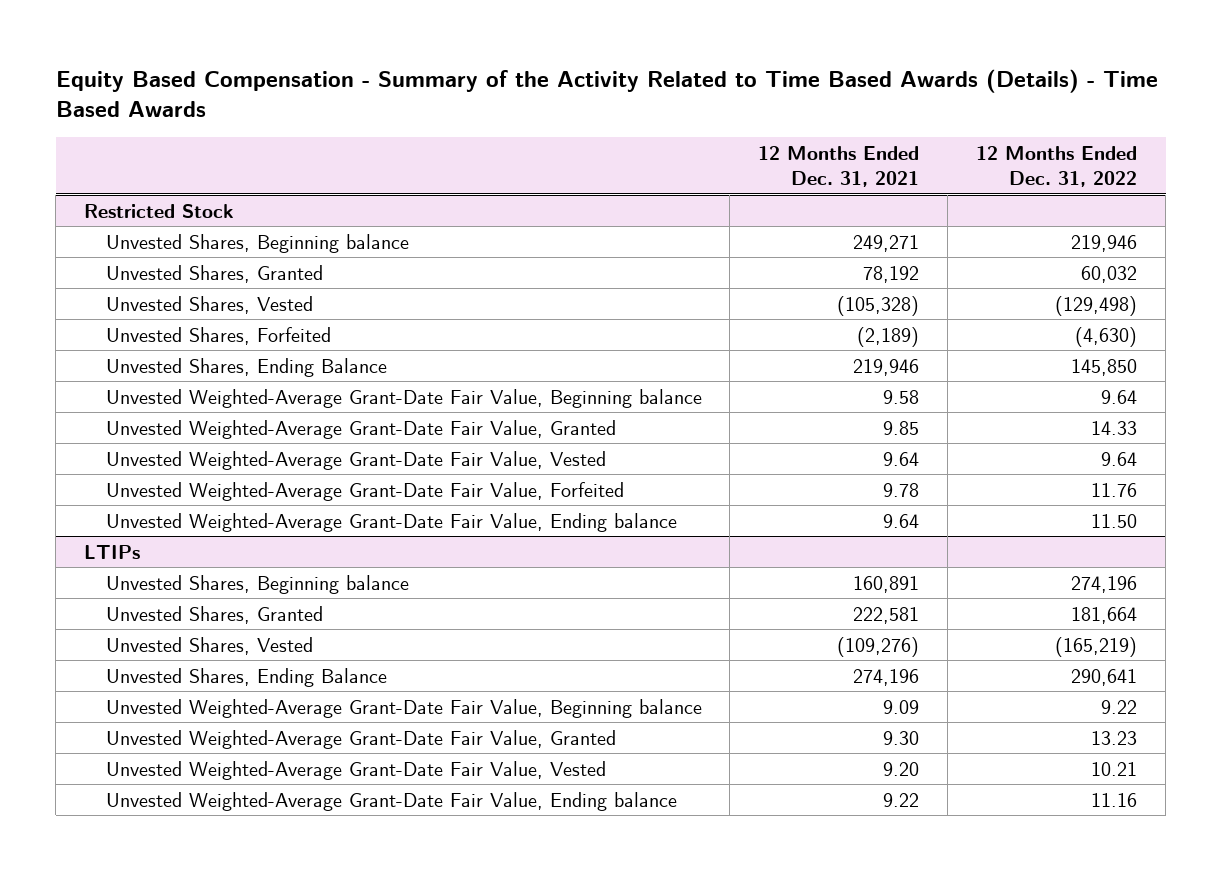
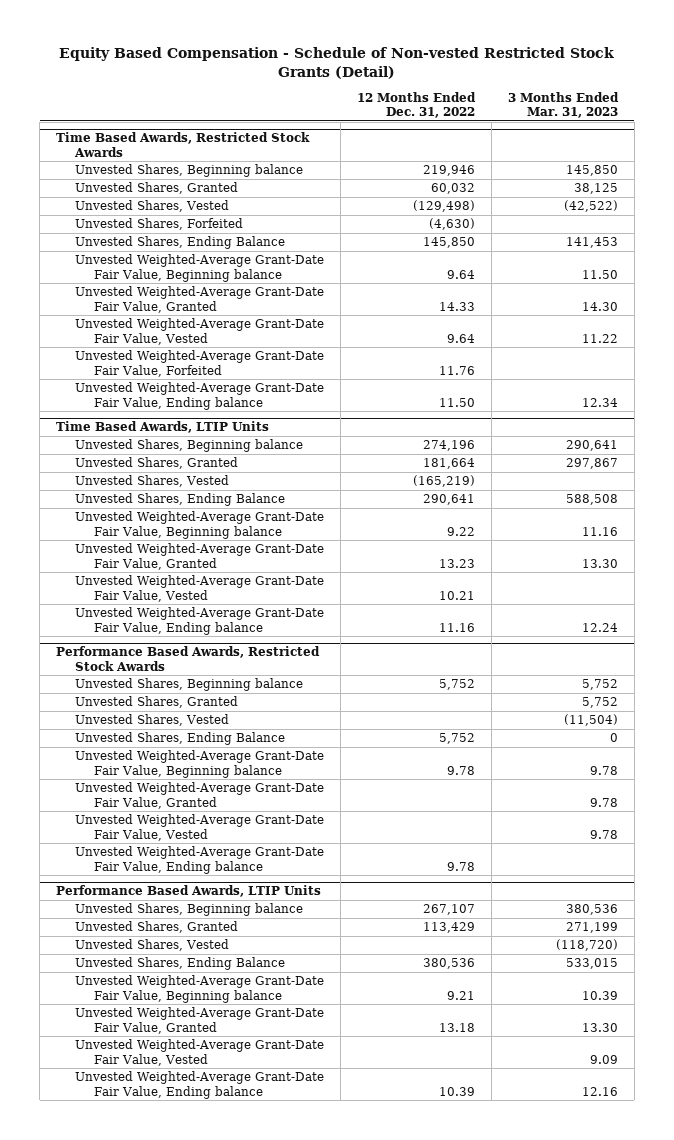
- Equity Based Compensation - Summary of the Activity Related to Time Based Awards (Details) - Time Based Awards
+ Equity Based Compensation - Schedule of Non-vested Restricted Stock Grants (Detail)
- | 12 Months Ended Dec. 31, 2021 | 12 Months Ended Dec. 31, 2022
+ | 12 Months Ended Dec. 31, 2022 | 3 Months Ended Mar. 31, 2023
- Restricted Stock
+ Time Based Awards, Restricted Stock Awards
- LTIPs
+ Time Based Awards, LTIP Units
+ Performance Based Awards, Restricted Stock Awards
+ Unvested Shares, Beginning balance | 5,752 | 5,752
+ Unvested Shares, Granted | | 5,752
+ Unvested Shares, Vested | | (11,504)
+ Unvested Shares, Ending Balance | 5,752 | 0
+ Unvested Weighted-Average Grant-Date Fair Value, Beginning balance | 9.78 | 9.78
+ Unvested Weighted-Average Grant-Date Fair Value, Granted | | 9.78
+ Unvested Weighted-Average Grant-Date Fair Value, Vested | | 9.78
+ Unvested Weighted-Average Grant-Date Fair Value, Ending balance | 9.78 |
+ Performance Based Awards, LTIP Units
+ Unvested Shares, Beginning balance | 267,107 | 380,536
+ Unvested Shares, Granted | 113,429 | 271,199
+ Unvested Shares, Vested | | (118,720)
+ Unvested Shares, Ending Balance | 380,536 | 533,015
+ Unvested Weighted-Average Grant-Date Fair Value, Beginning balance | 9.21 | 10.39
+ Unvested Weighted-Average Grant-Date Fair Value, Granted | 13.18 | 13.30
+ Unvested Weighted-Average Grant-Date Fair Value, Vested | | 9.09
+ Unvested Weighted-Average Grant-Date Fair Value, Ending balance | 10.39 | 12.16

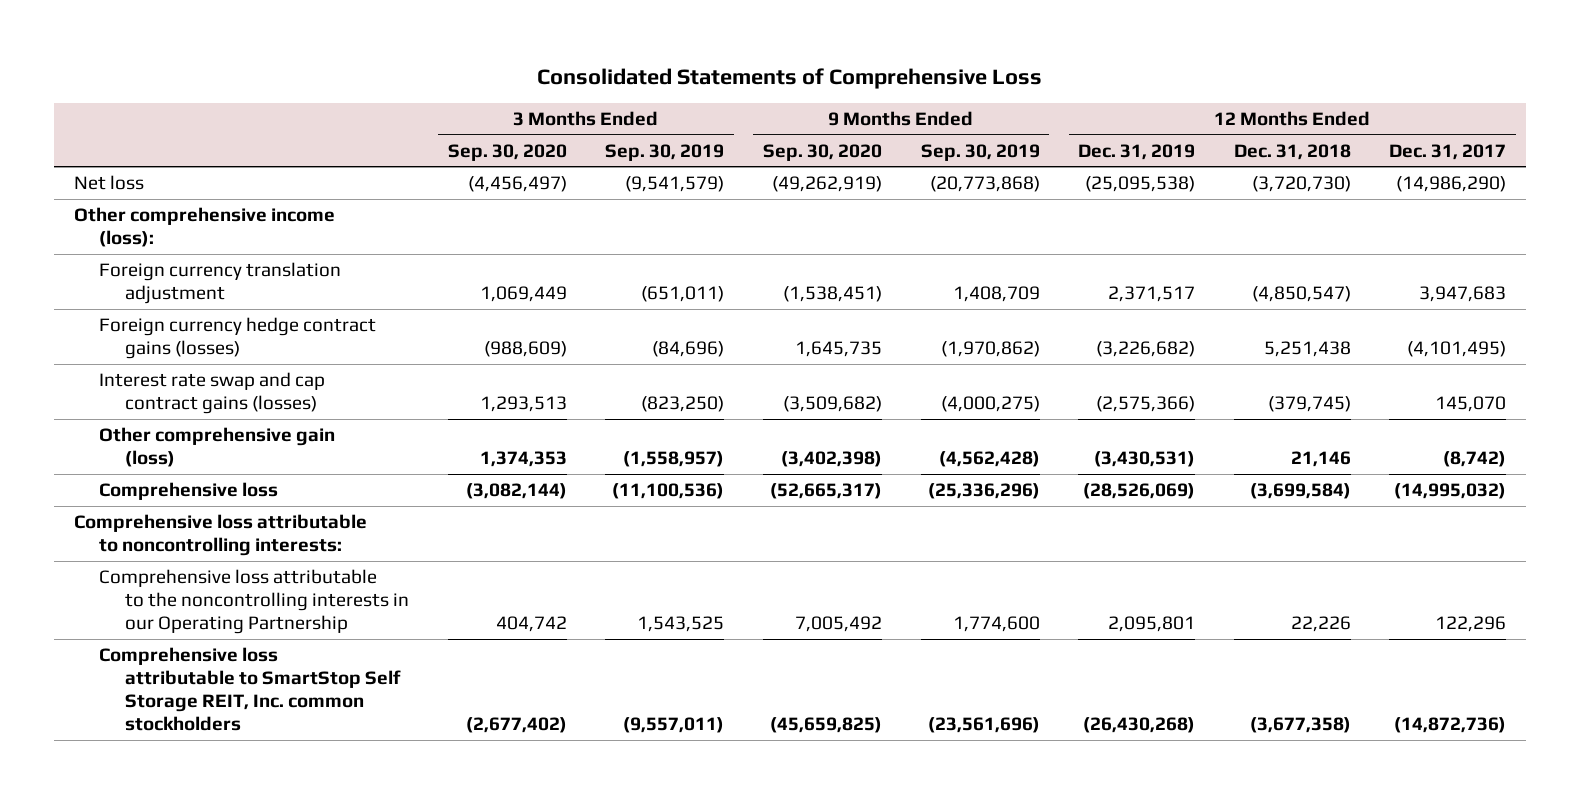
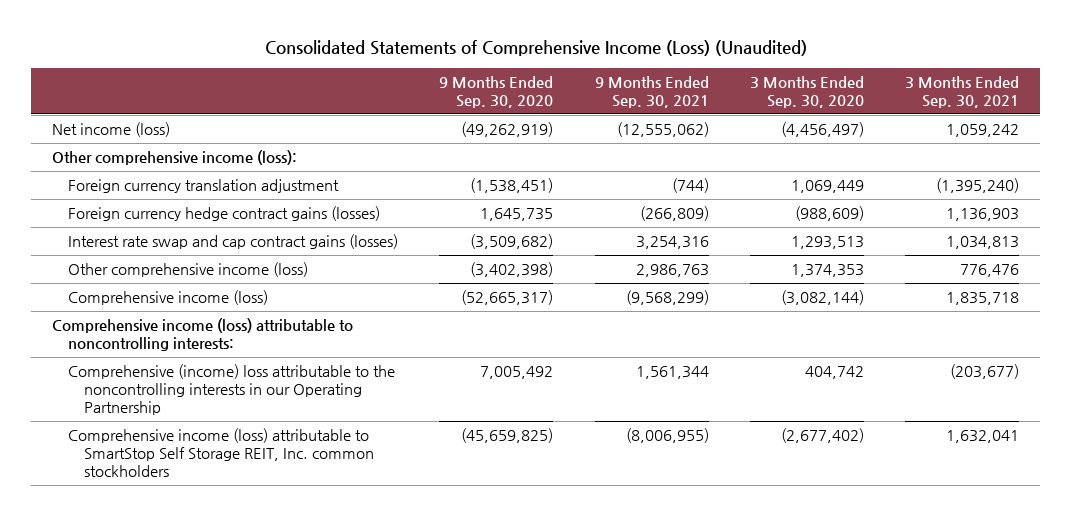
- Consolidated Statements of Comprehensive Loss
+ Consolidated Statements of Comprehensive Income (Loss) (Unaudited)
- | 3 Months Ended Sep. 30, 2020 | 3 Months Ended Sep. 30, 2019 | 9 Months Ended Sep. 30, 2020 | 9 Months Ended Sep. 30, 2019 | 12 Months Ended Dec. 31, 2019 | 12 Months Ended Dec. 31, 2018 | 12 Months Ended Dec. 31, 2017
+ | 9 Months Ended Sep. 30, 2020 | 9 Months Ended Sep. 30, 2021 | 3 Months Ended Sep. 30, 2020 | 3 Months Ended Sep. 30, 2021
- Net loss | (4,456,497) | (9,541,579) | (49,262,919) | (20,773,868) | (25,095,538) | (3,720,730) | (14,986,290)
+ Net income (loss) | (49,262,919) | (12,555,062) | (4,456,497) | 1,059,242
- Other comprehensive gain (loss) | 1,374,353 | (1,558,957) | (3,402,398) | (4,562,428) | (3,430,531) | 21,146 | (8,742)
- Comprehensive loss | (3,082,144) | (11,100,536) | (52,665,317) | (25,336,296) | (28,526,069) | (3,699,584) | (14,995,032)
- Comprehensive loss attributable to noncontrolling interests:
- Comprehensive loss attributable to the noncontrolling interests in our Operating Partnership | 404,742 | 1,543,525 | 7,005,492 | 1,774,600 | 2,095,801 | 22,226 | 122,296
- Comprehensive loss attributable to SmartStop Self Storage REIT, Inc. common stockholders | (2,677,402) | (9,557,011) | (45,659,825) | (23,561,696) | (26,430,268) | (3,677,358) | (14,872,736)
+ Other comprehensive income (loss) | (3,402,398) | 2,986,763 | 1,374,353 | 776,476
+ Comprehensive income (loss) | (52,665,317) | (9,568,299) | (3,082,144) | 1,835,718
+ Comprehensive income (loss) attributable to noncontrolling interests:
+ Comprehensive (income) loss attributable to the noncontrolling interests in our Operating Partnership | 7,005,492 | 1,561,344 | 404,742 | (203,677)
+ Comprehensive income (loss) attributable to SmartStop Self Storage REIT, Inc. common stockholders | (45,659,825) | (8,006,955) | (2,677,402) | 1,632,041

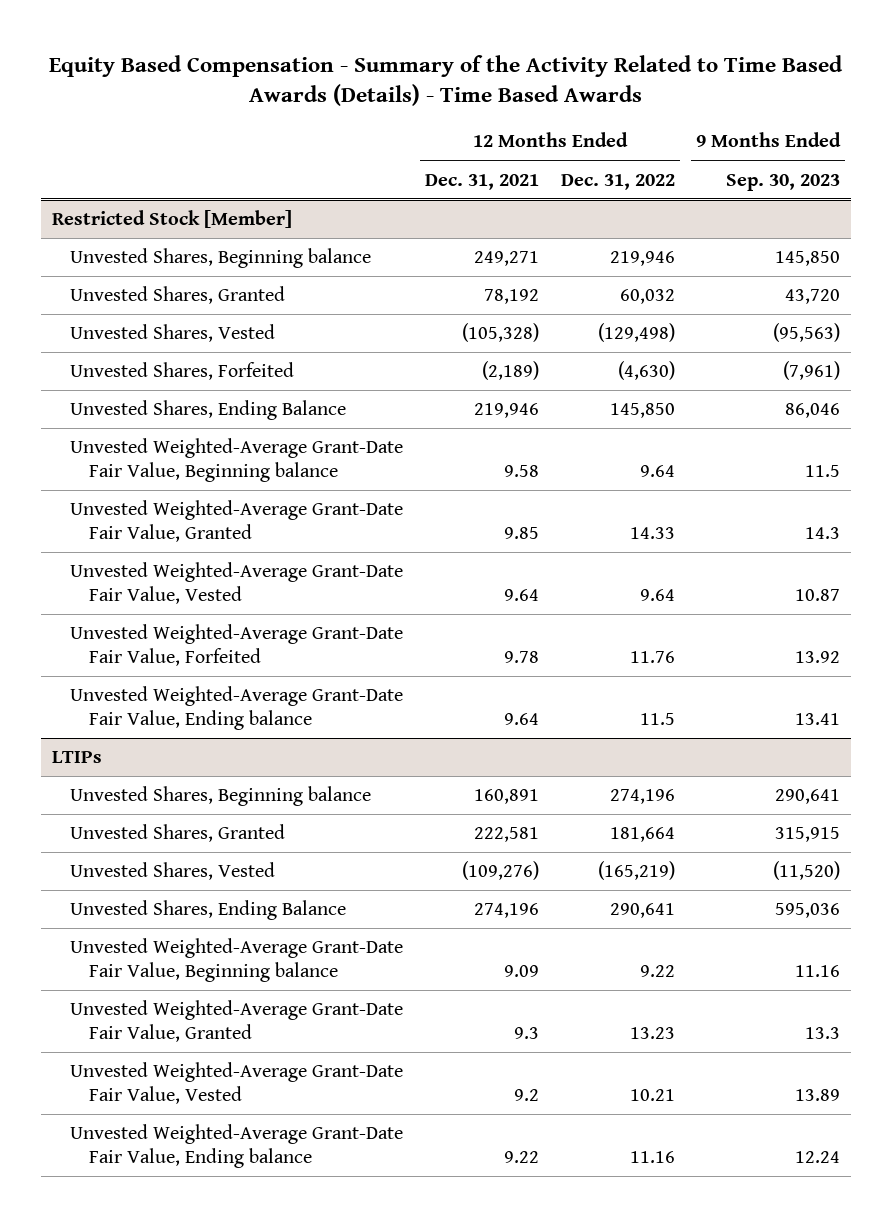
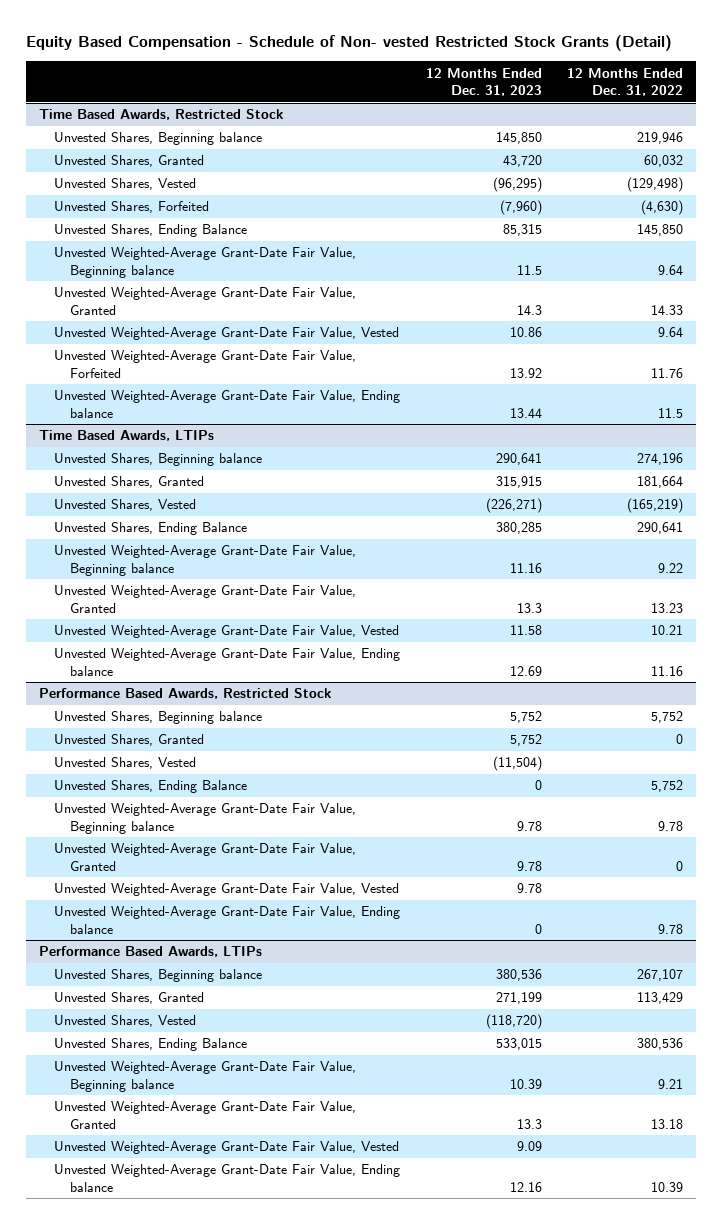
- Equity Based Compensation - Summary of the Activity Related to Time Based Awards (Details) - Time Based Awards
+ Equity Based Compensation - Schedule of Non- vested Restricted Stock Grants (Detail)
- | 12 Months Ended Dec. 31, 2021 | 12 Months Ended Dec. 31, 2022 | 9 Months Ended Sep. 30, 2023
+ | 12 Months Ended Dec. 31, 2023 | 12 Months Ended Dec. 31, 2022
- Restricted Stock [Member]
+ Time Based Awards, Restricted Stock
- LTIPs
+ Time Based Awards, LTIPs
+ Performance Based Awards, Restricted Stock
+ Unvested Shares, Beginning balance | 5,752 | 5,752
+ Unvested Shares, Granted | 5,752 | 0
+ Unvested Shares, Vested | (11,504) |
+ Unvested Shares, Ending Balance | 0 | 5,752
+ Unvested Weighted-Average Grant-Date Fair Value, Beginning balance | 9.78 | 9.78
+ Unvested Weighted-Average Grant-Date Fair Value, Granted | 9.78 | 0
+ Unvested Weighted-Average Grant-Date Fair Value, Vested | 9.78 |
+ Unvested Weighted-Average Grant-Date Fair Value, Ending balance | 0 | 9.78
+ Performance Based Awards, LTIPs
+ Unvested Shares, Beginning balance | 380,536 | 267,107
+ Unvested Shares, Granted | 271,199 | 113,429
+ Unvested Shares, Vested | (118,720) |
+ Unvested Shares, Ending Balance | 533,015 | 380,536
+ Unvested Weighted-Average Grant-Date Fair Value, Beginning balance | 10.39 | 9.21
+ Unvested Weighted-Average Grant-Date Fair Value, Granted | 13.3 | 13.18
+ Unvested Weighted-Average Grant-Date Fair Value, Vested | 9.09 |
+ Unvested Weighted-Average Grant-Date Fair Value, Ending balance | 12.16 | 10.39

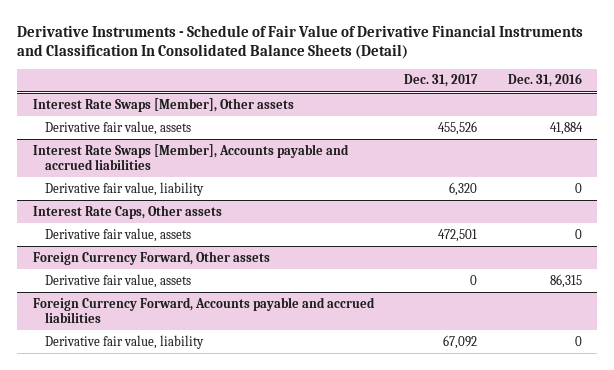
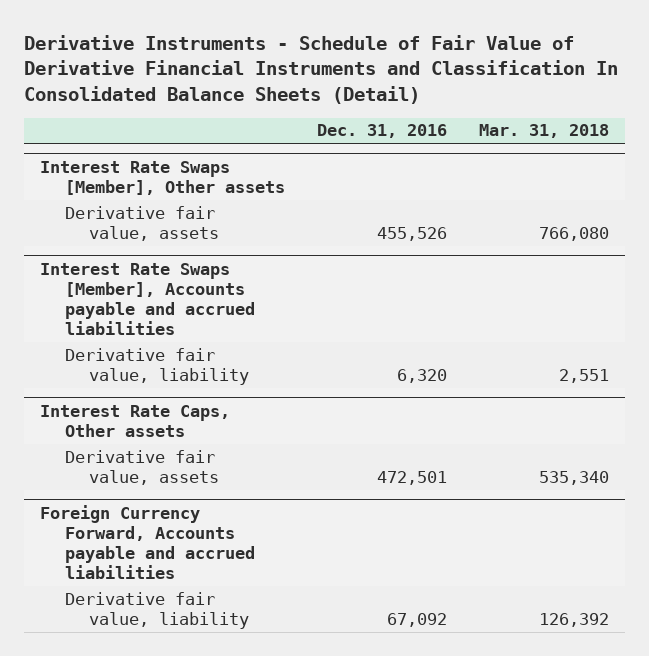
- | Dec. 31, 2017 | Dec. 31, 2016
+ | Dec. 31, 2016 | Mar. 31, 2018
@ Interest Rate Swaps [Member], Other assets
- Derivative fair value, assets | 455,526 | 41,884
+ Derivative fair value, assets | 455,526 | 766,080
@ Interest Rate Swaps [Member], Accounts payable and accrued liabilities
- Derivative fair value, liability | 6,320 | 0
+ Derivative fair value, liability | 6,320 | 2,551
@ Interest Rate Caps, Other assets
- Derivative fair value, assets | 472,501 | 0
- Foreign Currency Forward, Other assets
- Derivative fair value, assets | 0 | 86,315
@ Interest Rate Caps, Other assets
+ Derivative fair value, assets | 472,501 | 535,340
@ Foreign Currency Forward, Accounts payable and accrued liabilities
- Derivative fair value, liability | 67,092 | 0
+ Derivative fair value, liability | 67,092 | 126,392

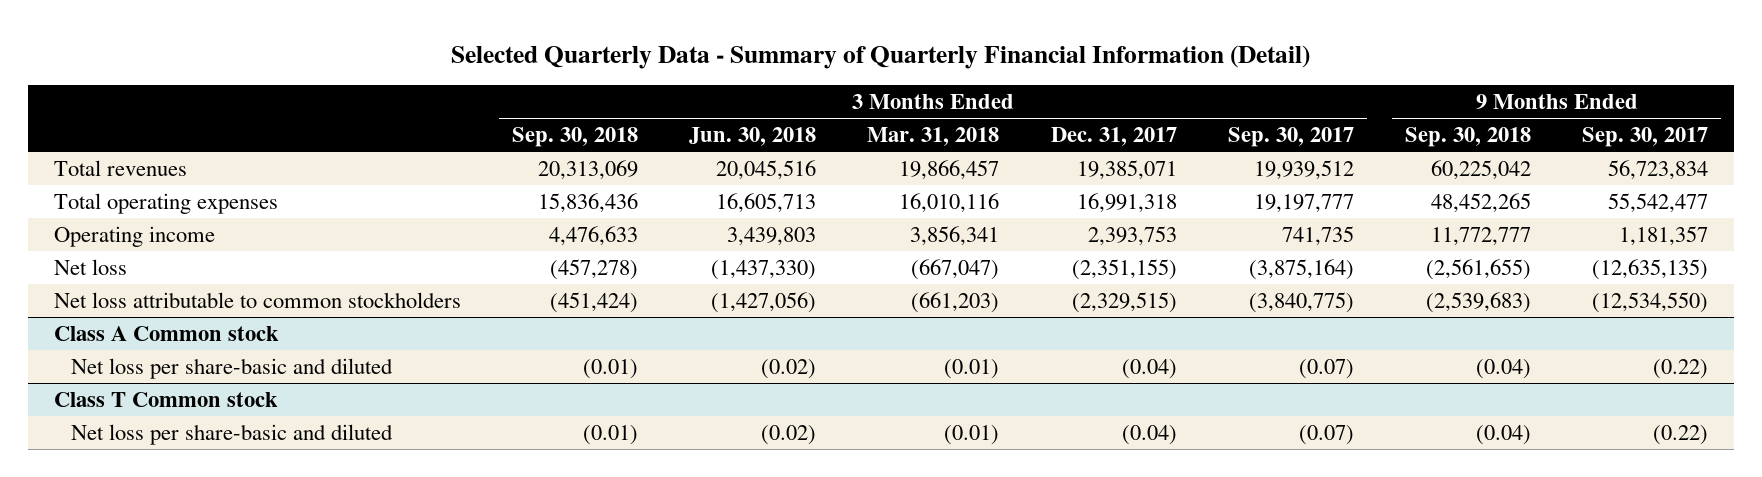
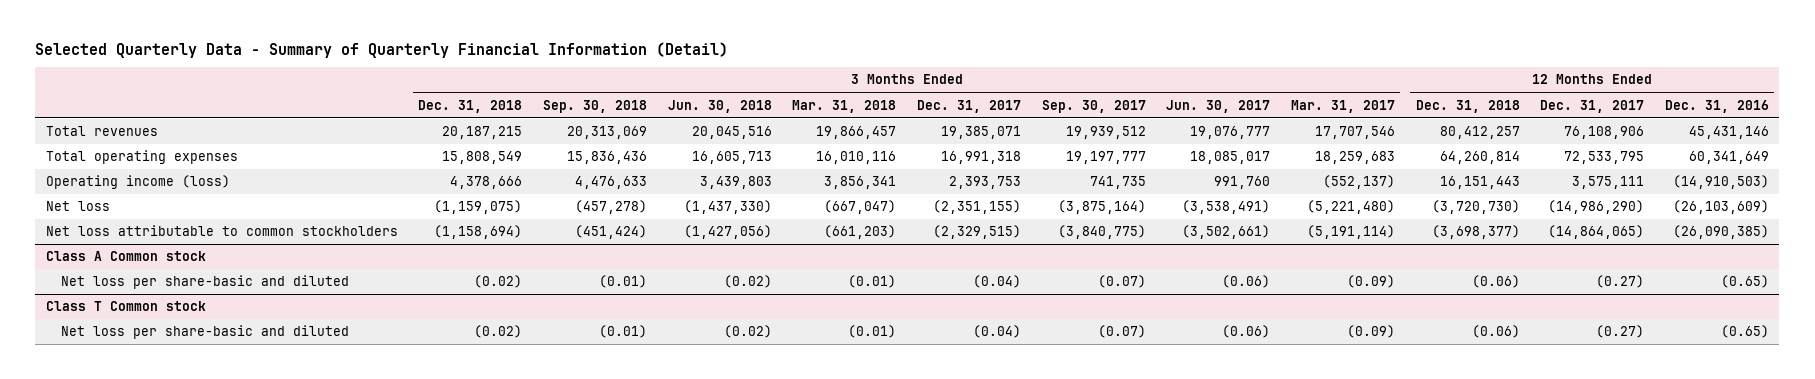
- | 3 Months Ended Sep. 30, 2018 | 3 Months Ended Jun. 30, 2018 | 3 Months Ended Mar. 31, 2018 | 3 Months Ended Dec. 31, 2017 | 3 Months Ended Sep. 30, 2017 | 9 Months Ended Sep. 30, 2018 | 9 Months Ended Sep. 30, 2017
+ | 3 Months Ended Dec. 31, 2018 | 3 Months Ended Sep. 30, 2018 | 3 Months Ended Jun. 30, 2018 | 3 Months Ended Mar. 31, 2018 | 3 Months Ended Dec. 31, 2017 | 3 Months Ended Sep. 30, 2017 | 3 Months Ended Jun. 30, 2017 | 3 Months Ended Mar. 31, 2017 | 12 Months Ended Dec. 31, 2018 | 12 Months Ended Dec. 31, 2017 | 12 Months Ended Dec. 31, 2016
- Operating income | 4,476,633 | 3,439,803 | 3,856,341 | 2,393,753 | 741,735 | 11,772,777 | 1,181,357
+ Operating income (loss) | 4,378,666 | 4,476,633 | 3,439,803 | 3,856,341 | 2,393,753 | 741,735 | 991,760 | (552,137) | 16,151,443 | 3,575,111 | (14,910,503)

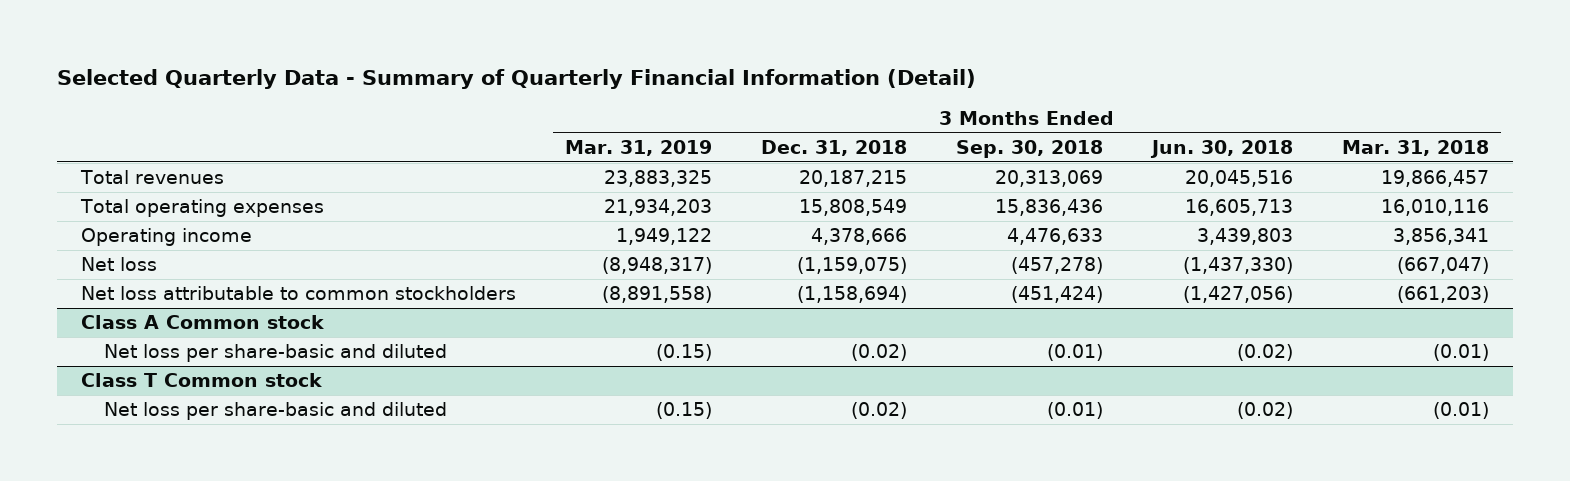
- | 3 Months Ended Dec. 31, 2018 | 3 Months Ended Sep. 30, 2018 | 3 Months Ended Jun. 30, 2018 | 3 Months Ended Mar. 31, 2018 | 3 Months Ended Dec. 31, 2017 | 3 Months Ended Sep. 30, 2017 | 3 Months Ended Jun. 30, 2017 | 3 Months Ended Mar. 31, 2017 | 12 Months Ended Dec. 31, 2018 | 12 Months Ended Dec. 31, 2017 | 12 Months Ended Dec. 31, 2016
+ | 3 Months Ended Mar. 31, 2019 | 3 Months Ended Dec. 31, 2018 | 3 Months Ended Sep. 30, 2018 | 3 Months Ended Jun. 30, 2018 | 3 Months Ended Mar. 31, 2018
- Operating income (loss) | 4,378,666 | 4,476,633 | 3,439,803 | 3,856,341 | 2,393,753 | 741,735 | 991,760 | (552,137) | 16,151,443 | 3,575,111 | (14,910,503)
+ Operating income | 1,949,122 | 4,378,666 | 4,476,633 | 3,439,803 | 3,856,341

